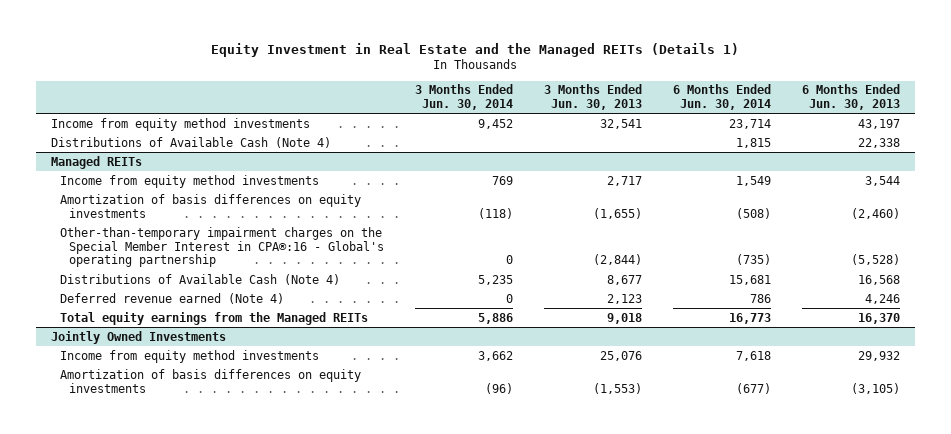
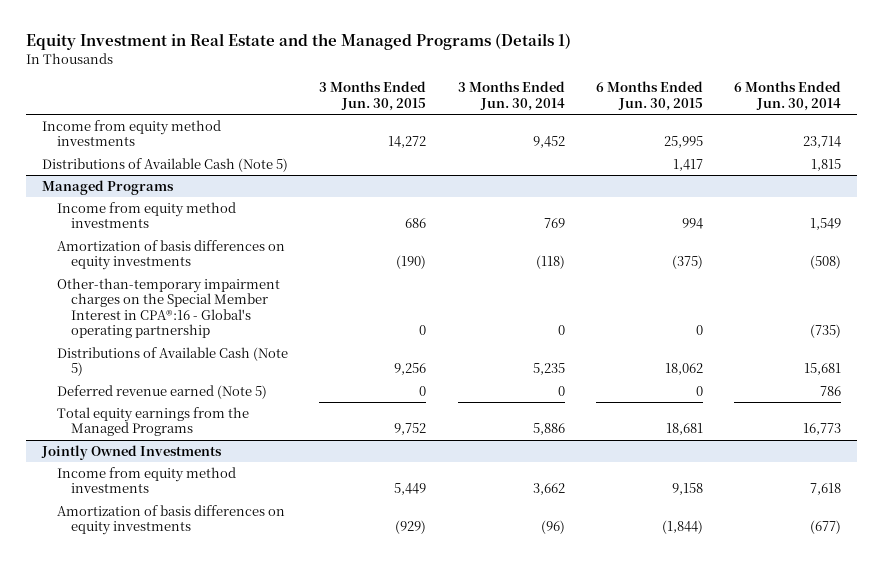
- Equity Investment in Real Estate and the Managed REITs (Details 1)
+ Equity Investment in Real Estate and the Managed Programs (Details 1)
- | 3 Months Ended Jun. 30, 2014 | 3 Months Ended Jun. 30, 2013 | 6 Months Ended Jun. 30, 2014 | 6 Months Ended Jun. 30, 2013
+ | 3 Months Ended Jun. 30, 2015 | 3 Months Ended Jun. 30, 2014 | 6 Months Ended Jun. 30, 2015 | 6 Months Ended Jun. 30, 2014
- Distributions of Available Cash (Note 4) | | | 1,815 | 22,338
- Managed REITs
+ Distributions of Available Cash (Note 5) | | | 1,417 | 1,815
+ Managed Programs
- Distributions of Available Cash (Note 4) | 5,235 | 8,677 | 15,681 | 16,568
- Deferred revenue earned (Note 4) | 0 | 2,123 | 786 | 4,246
- Total equity earnings from the Managed REITs | 5,886 | 9,018 | 16,773 | 16,370
+ Distributions of Available Cash (Note 5) | 9,256 | 5,235 | 18,062 | 15,681
+ Deferred revenue earned (Note 5) | 0 | 0 | 0 | 786
+ Total equity earnings from the Managed Programs | 9,752 | 5,886 | 18,681 | 16,773

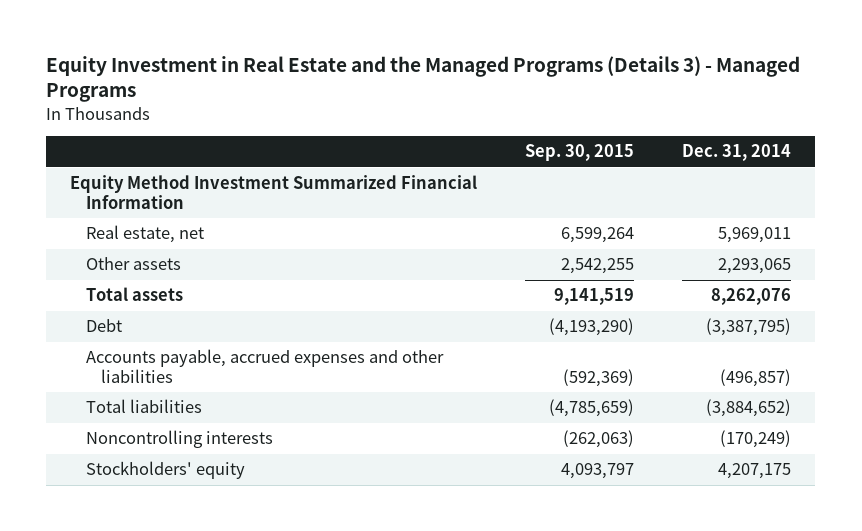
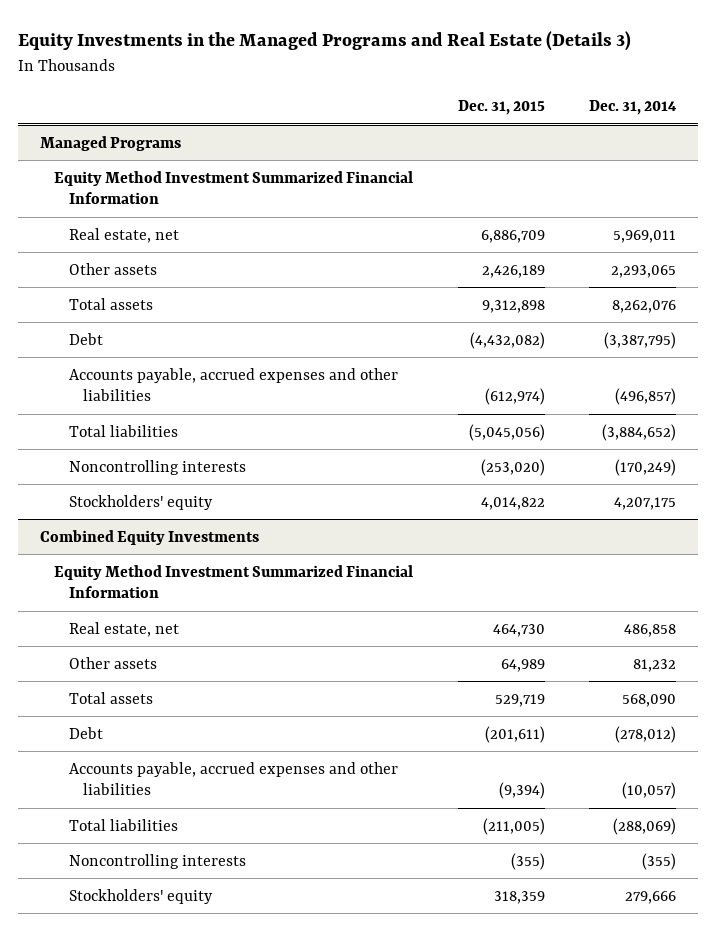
- Equity Investment in Real Estate and the Managed Programs (Details 3) - Managed Programs
+ Equity Investments in the Managed Programs and Real Estate (Details 3)
- | Sep. 30, 2015 | Dec. 31, 2014
+ | Dec. 31, 2015 | Dec. 31, 2014
+ Managed Programs
+ Combined Equity Investments
+ Equity Method Investment Summarized Financial Information
+ Real estate, net | 464,730 | 486,858
+ Other assets | 64,989 | 81,232
+ Total assets | 529,719 | 568,090
+ Debt | (201,611) | (278,012)
+ Accounts payable, accrued expenses and other liabilities | (9,394) | (10,057)
+ Total liabilities | (211,005) | (288,069)
+ Noncontrolling interests | (355) | (355)
+ Stockholders' equity | 318,359 | 279,666

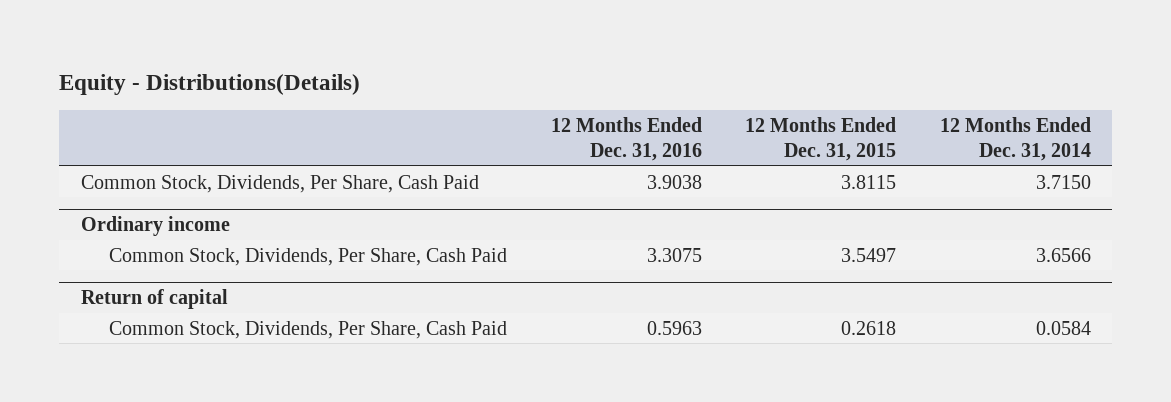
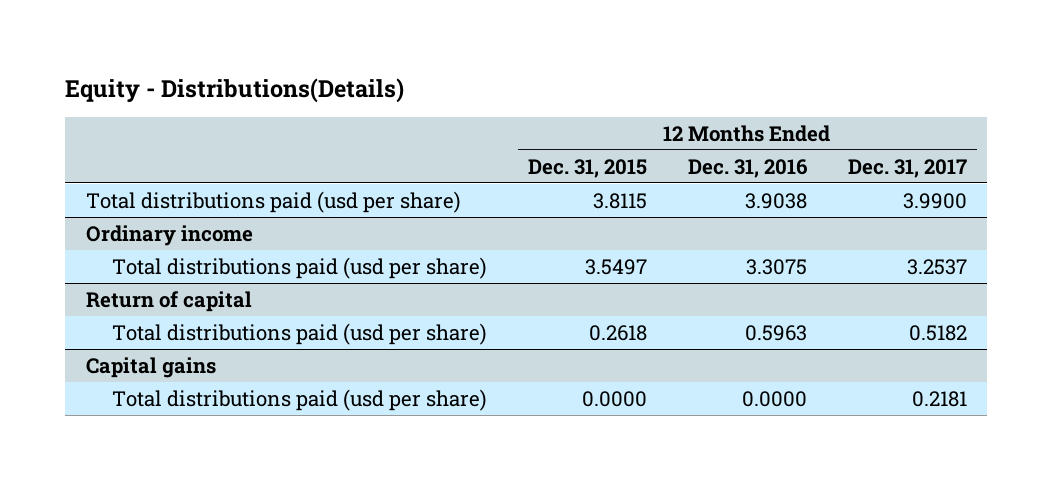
- | 12 Months Ended Dec. 31, 2016 | 12 Months Ended Dec. 31, 2015 | 12 Months Ended Dec. 31, 2014
+ | 12 Months Ended Dec. 31, 2015 | 12 Months Ended Dec. 31, 2016 | 12 Months Ended Dec. 31, 2017
- Common Stock, Dividends, Per Share, Cash Paid | 3.9038 | 3.8115 | 3.7150
+ Total distributions paid (usd per share) | 3.8115 | 3.9038 | 3.9900
@ Ordinary income
- Common Stock, Dividends, Per Share, Cash Paid | 3.3075 | 3.5497 | 3.6566
+ Total distributions paid (usd per share) | 3.5497 | 3.3075 | 3.2537
@ Return of capital
- Common Stock, Dividends, Per Share, Cash Paid | 0.5963 | 0.2618 | 0.0584
+ Total distributions paid (usd per share) | 0.2618 | 0.5963 | 0.5182
+ Capital gains
+ Total distributions paid (usd per share) | 0.0000 | 0.0000 | 0.2181

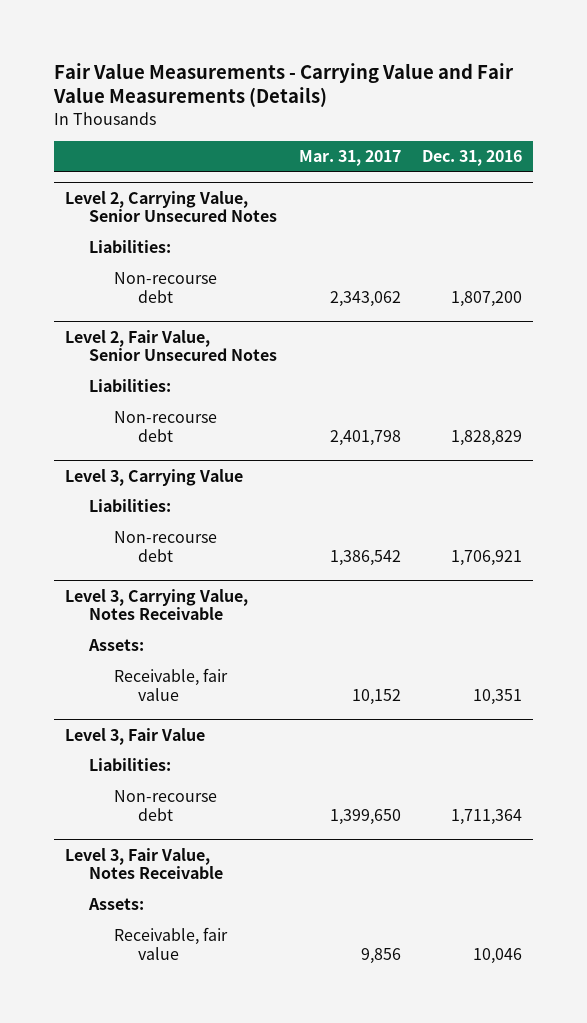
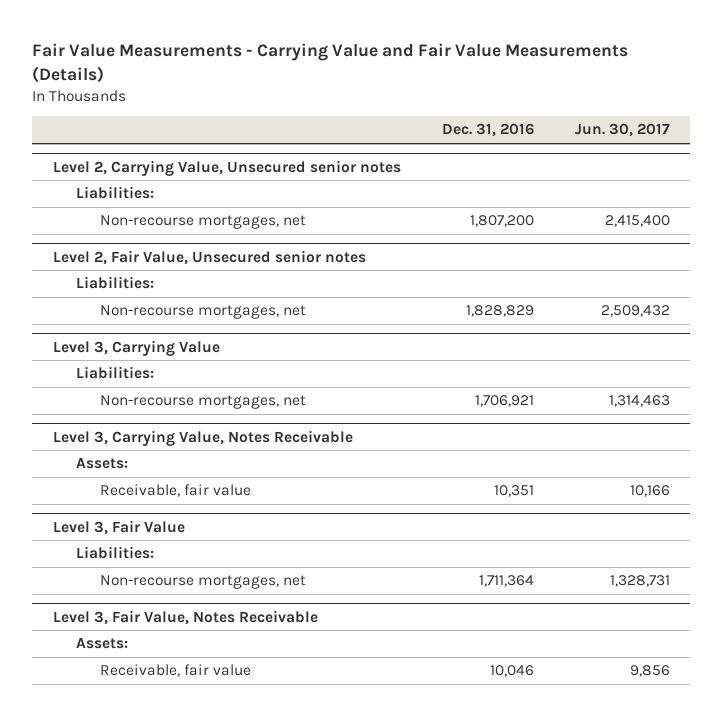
- | Mar. 31, 2017 | Dec. 31, 2016
+ | Dec. 31, 2016 | Jun. 30, 2017
- Level 2, Carrying Value, Senior Unsecured Notes
+ Level 2, Carrying Value, Unsecured senior notes
- Non-recourse debt | 2,343,062 | 1,807,200
- Level 2, Fair Value, Senior Unsecured Notes
+ Non-recourse mortgages, net | 1,807,200 | 2,415,400
+ Level 2, Fair Value, Unsecured senior notes
- Non-recourse debt | 2,401,798 | 1,828,829
+ Non-recourse mortgages, net | 1,828,829 | 2,509,432
@ Level 3, Carrying Value
- Non-recourse debt | 1,386,542 | 1,706,921
+ Non-recourse mortgages, net | 1,706,921 | 1,314,463
@ Level 3, Fair Value
- Non-recourse debt | 1,399,650 | 1,711,364
+ Non-recourse mortgages, net | 1,711,364 | 1,328,731

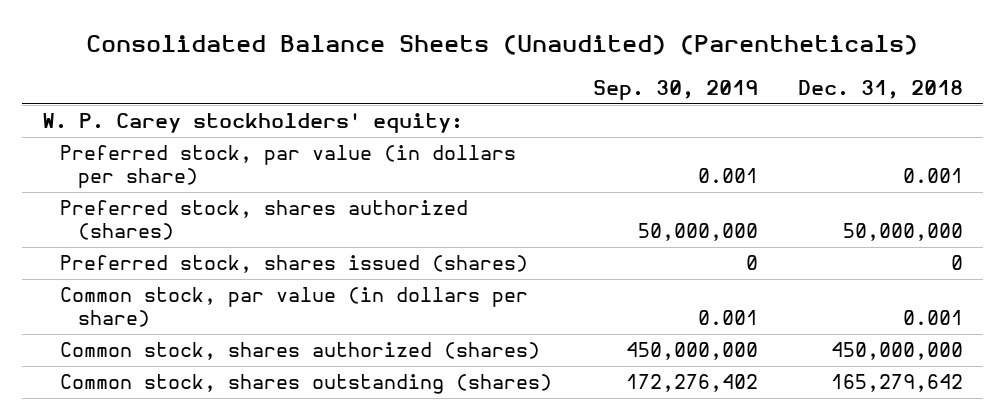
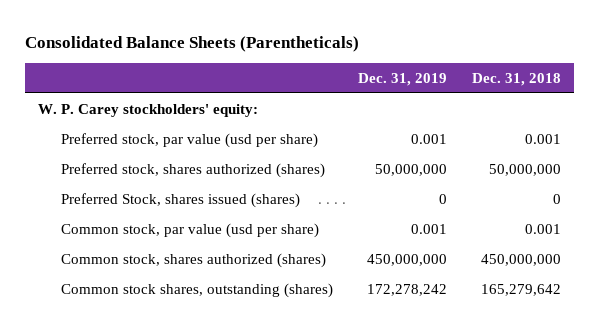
- Consolidated Balance Sheets (Unaudited) (Parentheticals)
+ Consolidated Balance Sheets (Parentheticals)
- | Sep. 30, 2019 | Dec. 31, 2018
+ | Dec. 31, 2019 | Dec. 31, 2018
- Preferred stock, par value (in dollars per share) | 0.001 | 0.001
+ Preferred stock, par value (usd per share) | 0.001 | 0.001
- Preferred stock, shares issued (shares) | 0 | 0
- Common stock, par value (in dollars per share) | 0.001 | 0.001
+ Preferred Stock, shares issued (shares) | 0 | 0
+ Common stock, par value (usd per share) | 0.001 | 0.001
- Common stock, shares outstanding (shares) | 172,276,402 | 165,279,642
+ Common stock shares, outstanding (shares) | 172,278,242 | 165,279,642

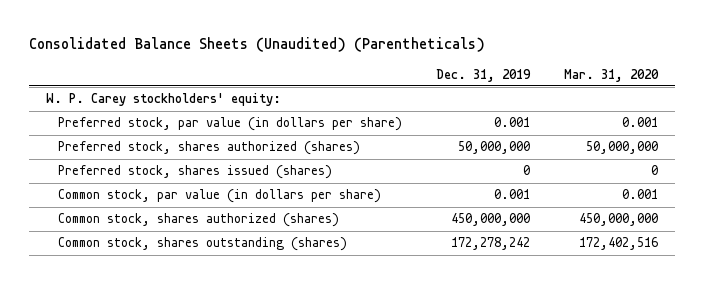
- Consolidated Balance Sheets (Parentheticals)
+ Consolidated Balance Sheets (Unaudited) (Parentheticals)
- | Dec. 31, 2019 | Dec. 31, 2018
+ | Dec. 31, 2019 | Mar. 31, 2020
- Preferred stock, par value (usd per share) | 0.001 | 0.001
+ Preferred stock, par value (in dollars per share) | 0.001 | 0.001
- Preferred Stock, shares issued (shares) | 0 | 0
- Common stock, par value (usd per share) | 0.001 | 0.001
+ Preferred stock, shares issued (shares) | 0 | 0
+ Common stock, par value (in dollars per share) | 0.001 | 0.001
- Common stock shares, outstanding (shares) | 172,278,242 | 165,279,642
+ Common stock, shares outstanding (shares) | 172,278,242 | 172,402,516

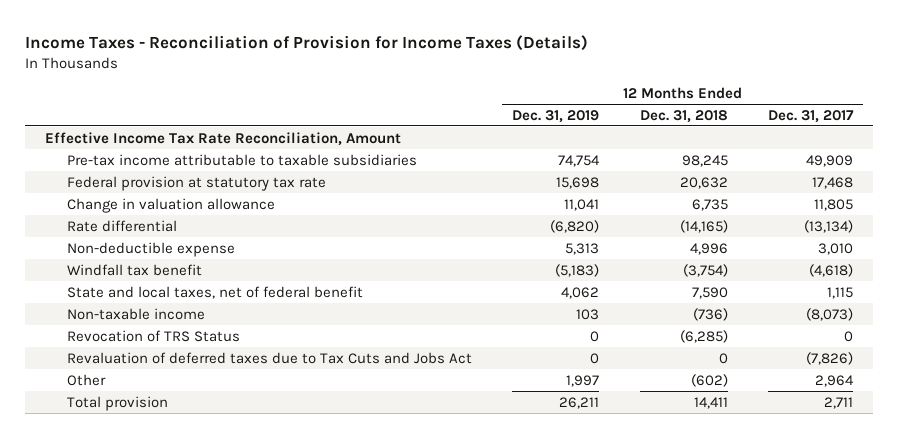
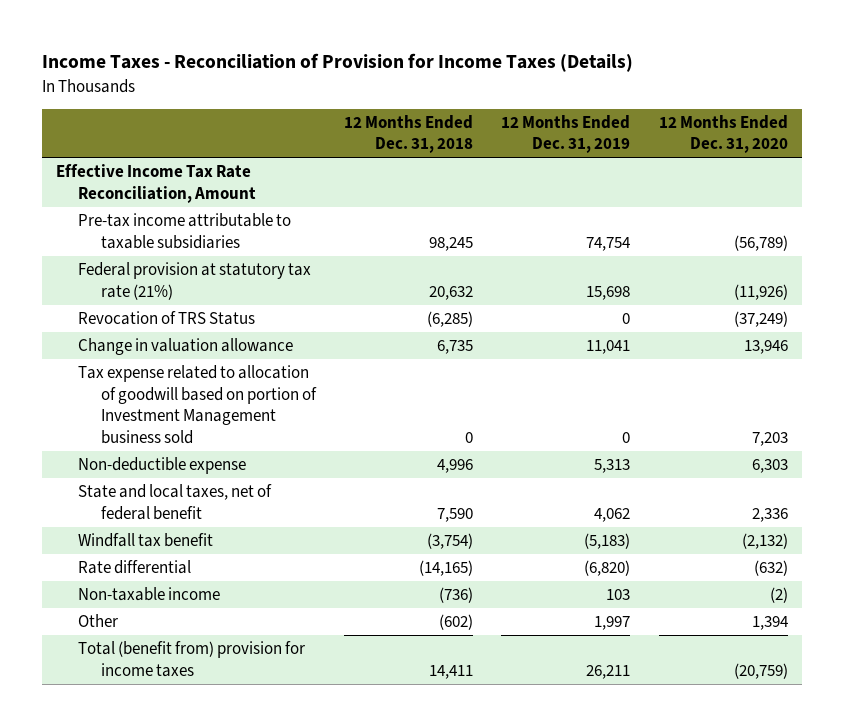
- | 12 Months Ended Dec. 31, 2019 | 12 Months Ended Dec. 31, 2018 | 12 Months Ended Dec. 31, 2017
+ | 12 Months Ended Dec. 31, 2018 | 12 Months Ended Dec. 31, 2019 | 12 Months Ended Dec. 31, 2020
- Federal provision at statutory tax rate | 15,698 | 20,632 | 17,468
+ Federal provision at statutory tax rate (21%) | 20,632 | 15,698 | (11,926)
moved up: Revocation of TRS Status | (6,285) | 0 | (37,249)
+ Tax expense related to allocation of goodwill based on portion of Investment Management business sold | 0 | 0 | 7,203
moved down: Windfall tax benefit | (3,754) | (5,183) | (2,132)
moved down: Rate differential | (14,165) | (6,820) | (632)
- Revaluation of deferred taxes due to Tax Cuts and Jobs Act | 0 | 0 | (7,826)
- Total provision | 26,211 | 14,411 | 2,711
+ Total (benefit from) provision for income taxes | 14,411 | 26,211 | (20,759)

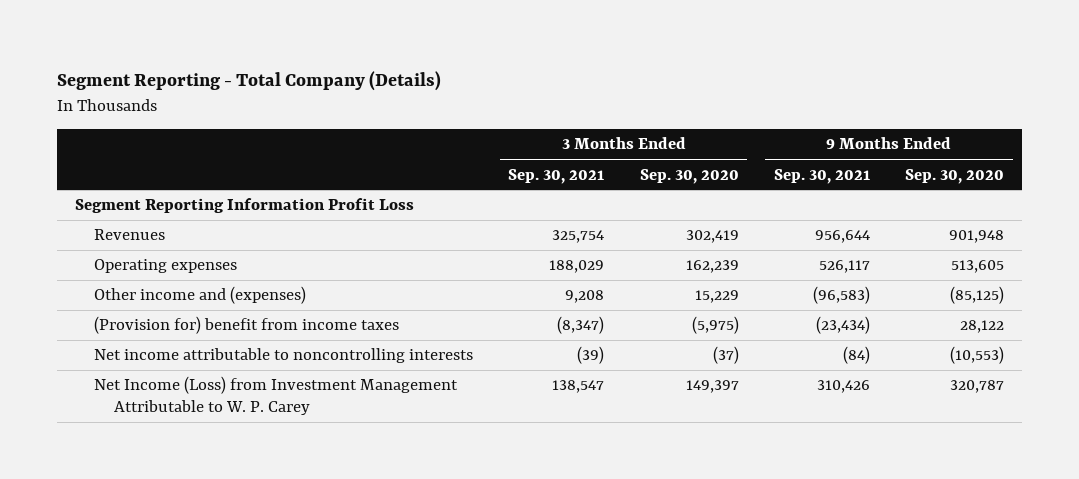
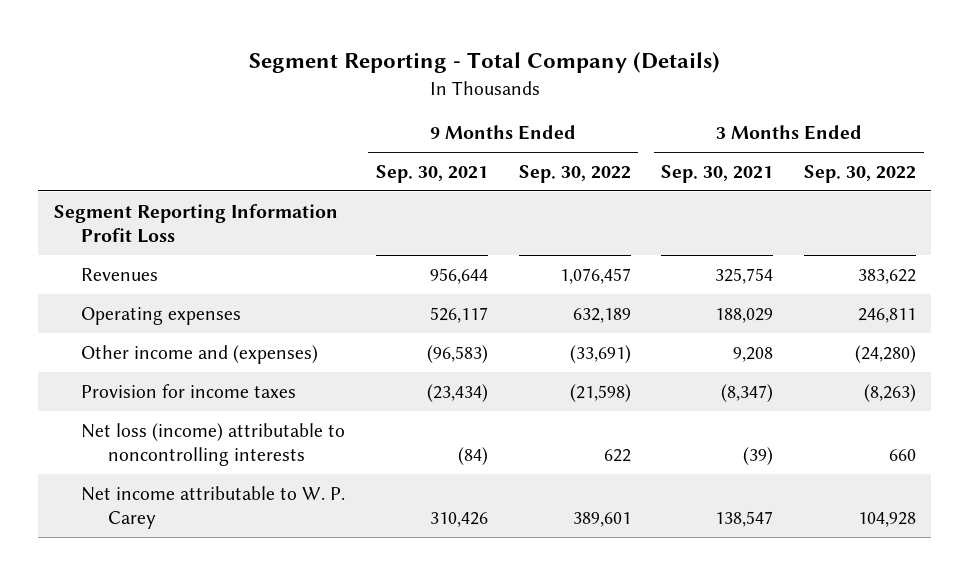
- | 3 Months Ended Sep. 30, 2021 | 3 Months Ended Sep. 30, 2020 | 9 Months Ended Sep. 30, 2021 | 9 Months Ended Sep. 30, 2020
+ | 9 Months Ended Sep. 30, 2021 | 9 Months Ended Sep. 30, 2022 | 3 Months Ended Sep. 30, 2021 | 3 Months Ended Sep. 30, 2022
- (Provision for) benefit from income taxes | (8,347) | (5,975) | (23,434) | 28,122
- Net income attributable to noncontrolling interests | (39) | (37) | (84) | (10,553)
- Net Income (Loss) from Investment Management Attributable to W. P. Carey | 138,547 | 149,397 | 310,426 | 320,787
+ Provision for income taxes | (23,434) | (21,598) | (8,347) | (8,263)
+ Net loss (income) attributable to noncontrolling interests | (84) | 622 | (39) | 660
+ Net income attributable to W. P. Carey | 310,426 | 389,601 | 138,547 | 104,928

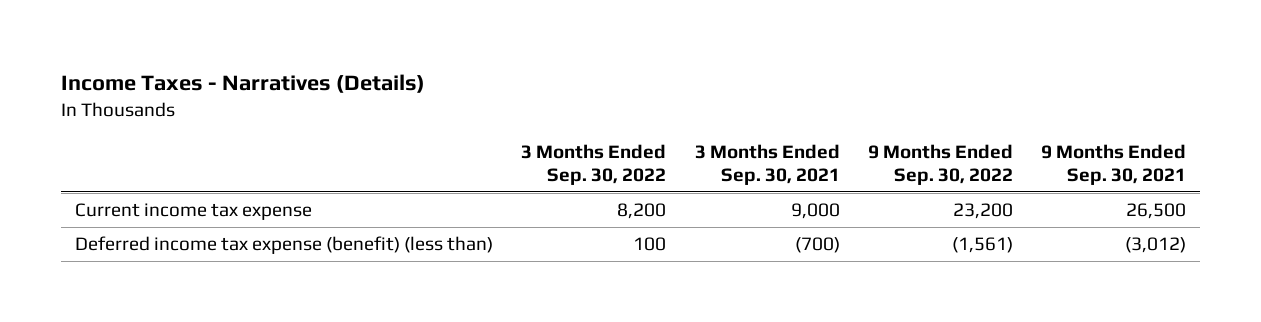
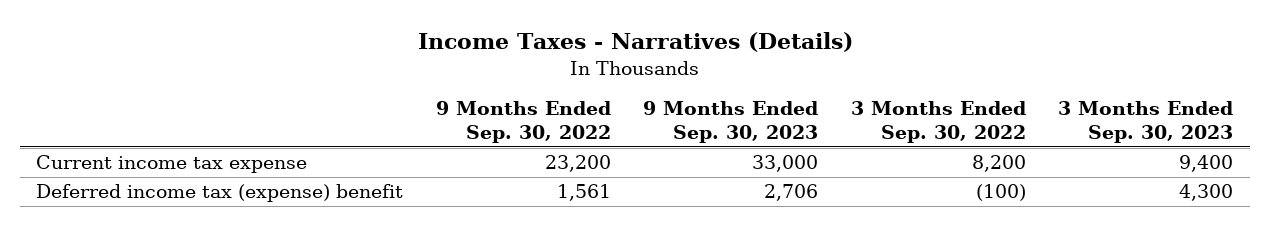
- | 3 Months Ended Sep. 30, 2022 | 3 Months Ended Sep. 30, 2021 | 9 Months Ended Sep. 30, 2022 | 9 Months Ended Sep. 30, 2021
+ | 9 Months Ended Sep. 30, 2022 | 9 Months Ended Sep. 30, 2023 | 3 Months Ended Sep. 30, 2022 | 3 Months Ended Sep. 30, 2023
- Deferred income tax expense (benefit) (less than) | 100 | (700) | (1,561) | (3,012)
+ Deferred income tax (expense) benefit | 1,561 | 2,706 | (100) | 4,300

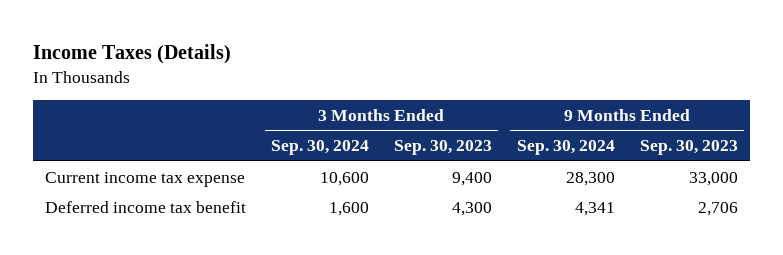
- Income Taxes - Narratives (Details)
+ Income Taxes (Details)
- | 9 Months Ended Sep. 30, 2022 | 9 Months Ended Sep. 30, 2023 | 3 Months Ended Sep. 30, 2022 | 3 Months Ended Sep. 30, 2023
+ | 3 Months Ended Sep. 30, 2024 | 3 Months Ended Sep. 30, 2023 | 9 Months Ended Sep. 30, 2024 | 9 Months Ended Sep. 30, 2023
- Deferred income tax (expense) benefit | 1,561 | 2,706 | (100) | 4,300
+ Deferred income tax benefit | 1,600 | 4,300 | 4,341 | 2,706

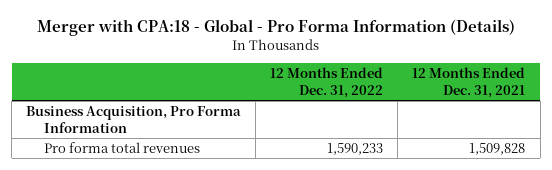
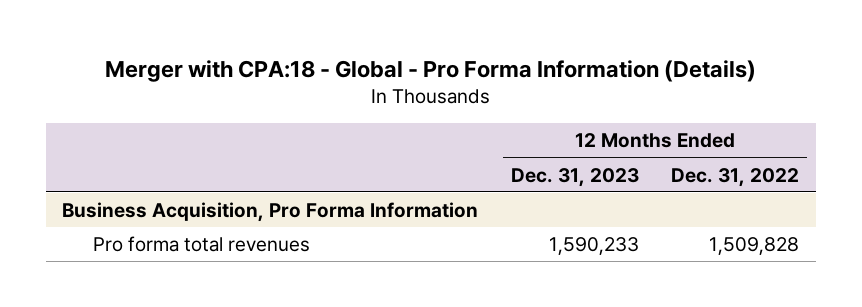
- | 12 Months Ended Dec. 31, 2022 | 12 Months Ended Dec. 31, 2021
+ | 12 Months Ended Dec. 31, 2023 | 12 Months Ended Dec. 31, 2022
- Pro forma total revenues | 1,590,233 | 1,509,828
+ Pro forma total revenues | 1,590,233 | 1,509,828

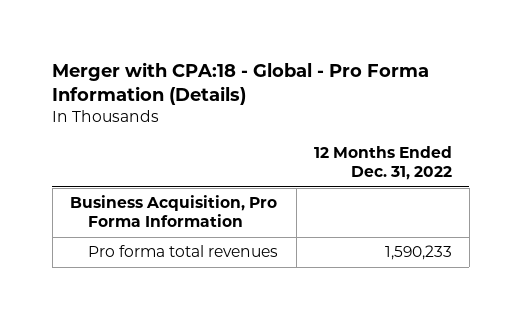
- | 12 Months Ended Dec. 31, 2023 | 12 Months Ended Dec. 31, 2022
+ | 12 Months Ended Dec. 31, 2022
- Pro forma total revenues | 1,590,233 | 1,509,828
+ Pro forma total revenues | 1,590,233

